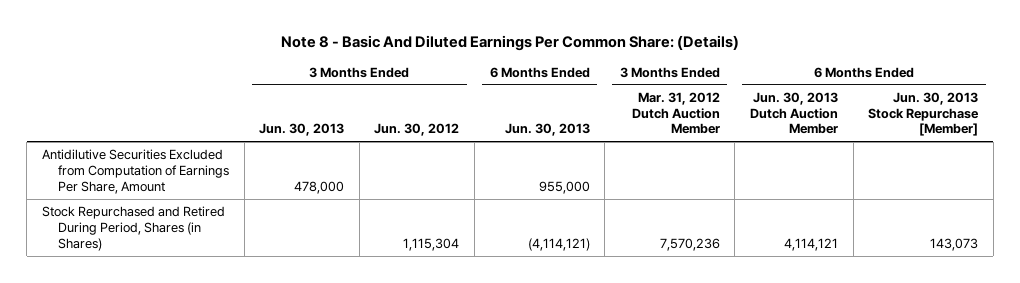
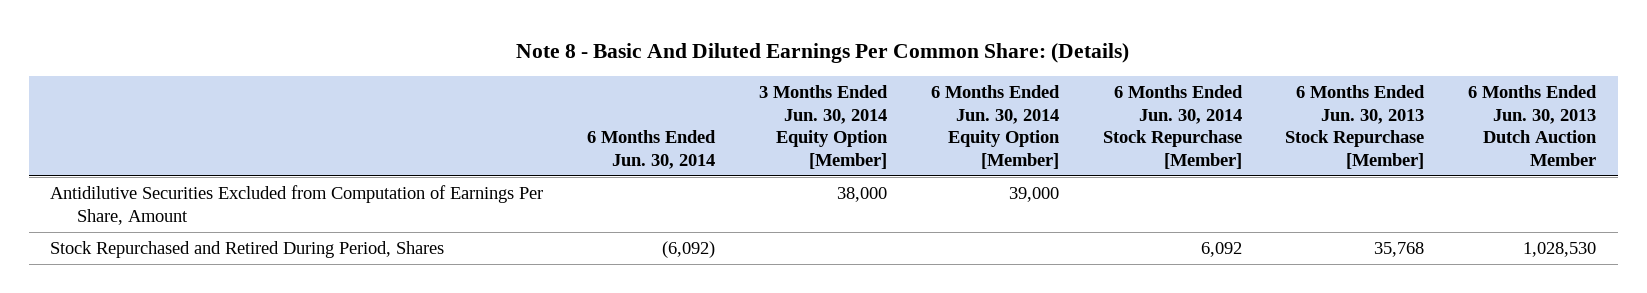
- | 3 Months Ended Jun. 30, 2013 | 3 Months Ended Jun. 30, 2012 | 6 Months Ended Jun. 30, 2013 | 3 Months Ended Mar. 31, 2012 Dutch Auction Member | 6 Months Ended Jun. 30, 2013 Dutch Auction Member | 6 Months Ended Jun. 30, 2013 Stock Repurchase [Member]
+ | 6 Months Ended Jun. 30, 2014 | 3 Months Ended Jun. 30, 2014 Equity Option [Member] | 6 Months Ended Jun. 30, 2014 Equity Option [Member] | 6 Months Ended Jun. 30, 2014 Stock Repurchase [Member] | 6 Months Ended Jun. 30, 2013 Stock Repurchase [Member] | 6 Months Ended Jun. 30, 2013 Dutch Auction Member
- Stock Repurchased and Retired During Period, Shares (in Shares) | | 1,115,304 | (4,114,121) | 7,570,236 | 4,114,121 | 143,073
+ Stock Repurchased and Retired During Period, Shares | (6,092) | | | 6,092 | 35,768 | 1,028,530

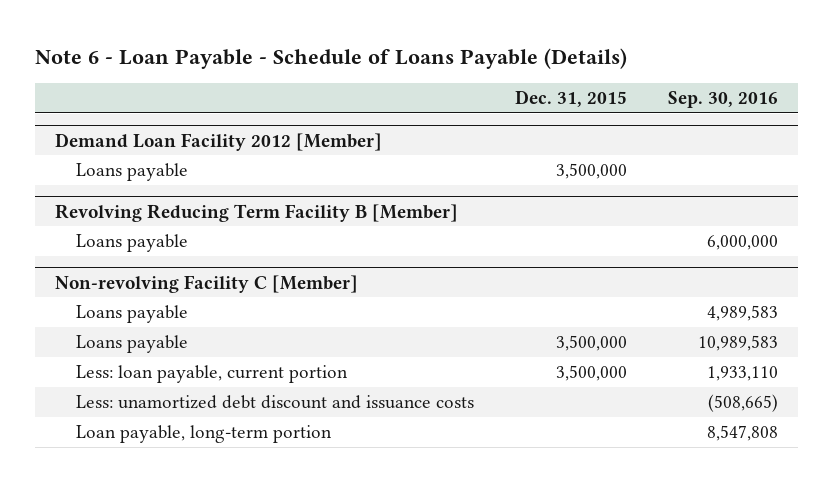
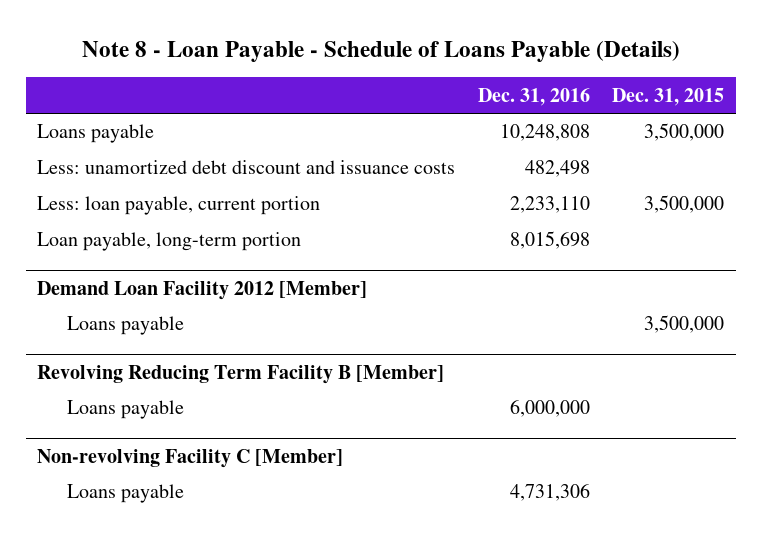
- Note 6 - Loan Payable - Schedule of Loans Payable (Details)
+ Note 8 - Loan Payable - Schedule of Loans Payable (Details)
- | Dec. 31, 2015 | Sep. 30, 2016
+ | Dec. 31, 2016 | Dec. 31, 2015
+ Loans payable | 10,248,808 | 3,500,000
+ Less: unamortized debt discount and issuance costs | 482,498 |
+ Less: loan payable, current portion | 2,233,110 | 3,500,000
+ Loan payable, long-term portion | 8,015,698 |
@ Non-revolving Facility C [Member]
- Loans payable | 3,500,000 | 10,989,583
- Less: loan payable, current portion | 3,500,000 | 1,933,110
- Less: unamortized debt discount and issuance costs | | (508,665)
- Loan payable, long-term portion | | 8,547,808

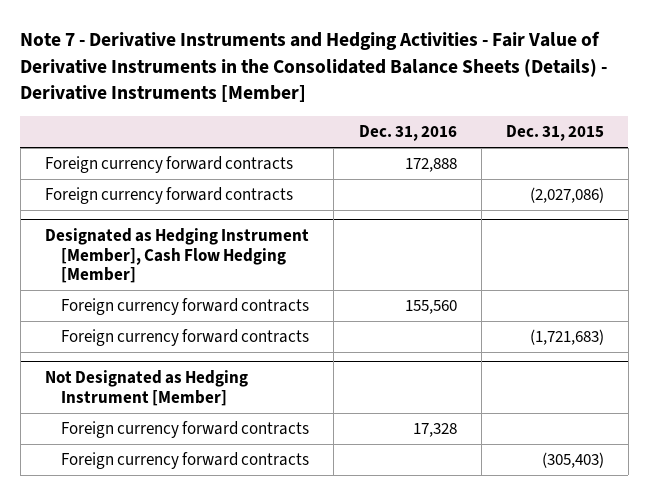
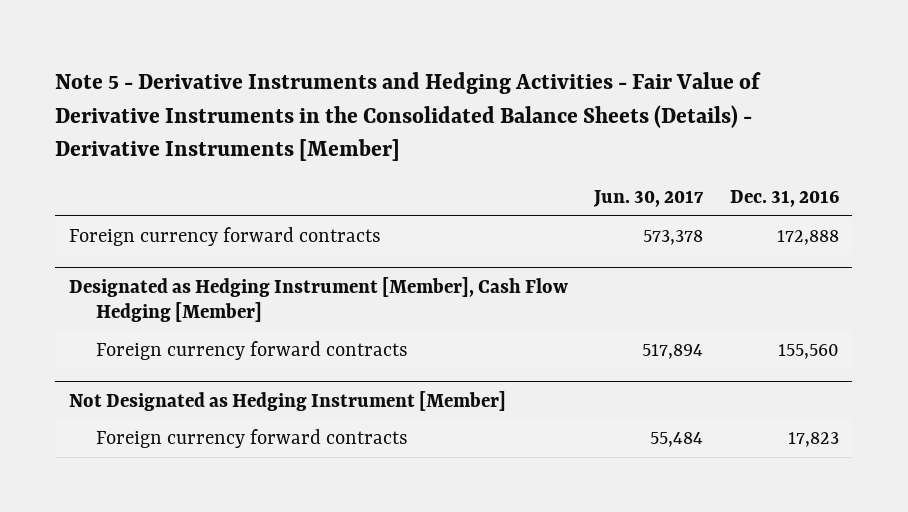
- Note 7 - Derivative Instruments and Hedging Activities - Fair Value of Derivative Instruments in the Consolidated Balance Sheets (Details) - Derivative Instruments [Member]
+ Note 5 - Derivative Instruments and Hedging Activities - Fair Value of Derivative Instruments in the Consolidated Balance Sheets (Details) - Derivative Instruments [Member]
- | Dec. 31, 2016 | Dec. 31, 2015
+ | Jun. 30, 2017 | Dec. 31, 2016
- Foreign currency forward contracts | | (2,027,086)
@ Designated as Hedging Instrument [Member], Cash Flow Hedging [Member]
- Foreign currency forward contracts | | (1,721,683)
@ Not Designated as Hedging Instrument [Member]
- Foreign currency forward contracts | 17,328 |
- Foreign currency forward contracts | | (305,403)
+ Foreign currency forward contracts | 55,484 | 17,823

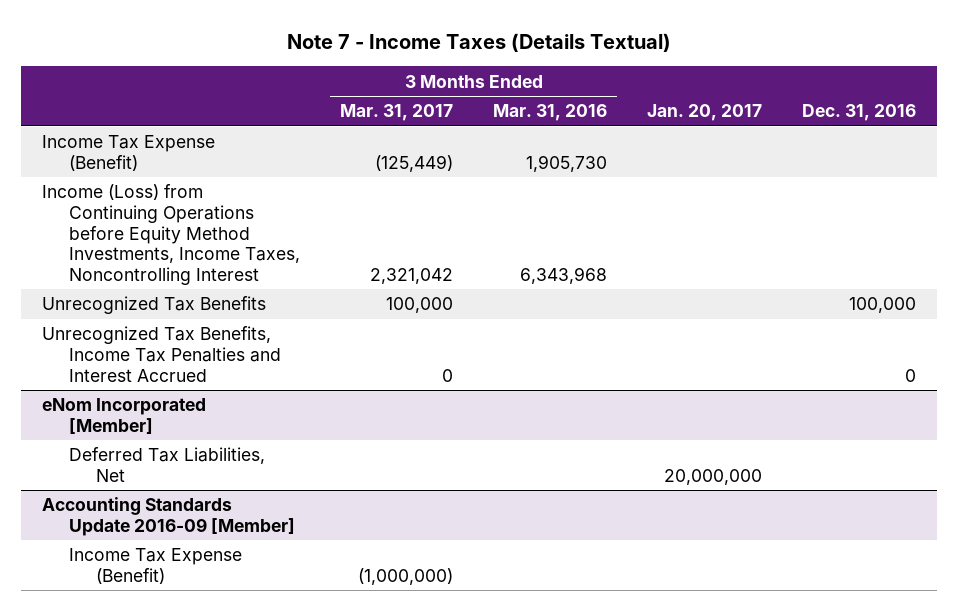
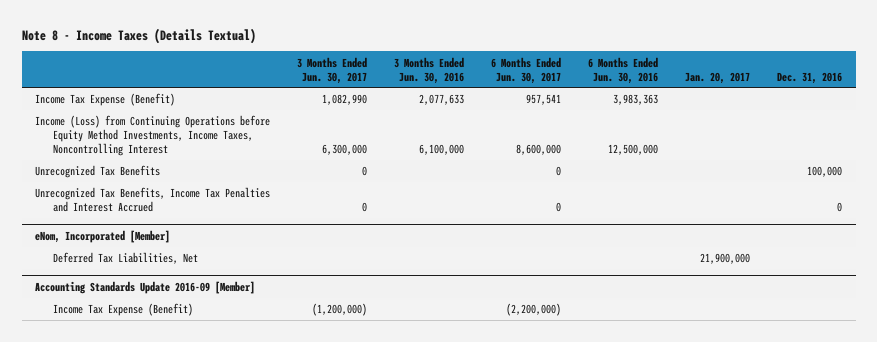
- Note 7 - Income Taxes (Details Textual)
+ Note 8 - Income Taxes (Details Textual)
- | 3 Months Ended Mar. 31, 2017 | 3 Months Ended Mar. 31, 2016 | Jan. 20, 2017 | Dec. 31, 2016
+ | 3 Months Ended Jun. 30, 2017 | 3 Months Ended Jun. 30, 2016 | 6 Months Ended Jun. 30, 2017 | 6 Months Ended Jun. 30, 2016 | Jan. 20, 2017 | Dec. 31, 2016
- eNom Incorporated [Member]
- Deferred Tax Liabilities, Net | | | 20,000,000 |
+ eNom, Incorporated [Member]
+ Deferred Tax Liabilities, Net | | | | | 21,900,000 |

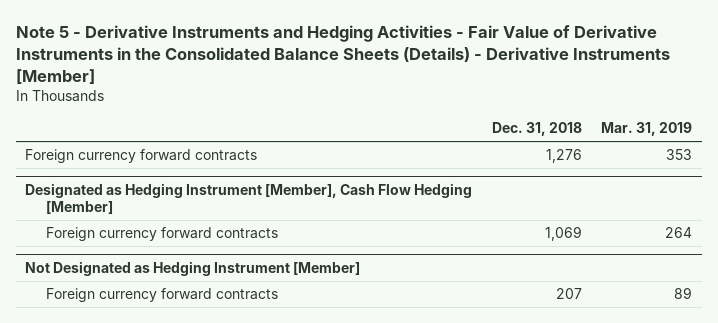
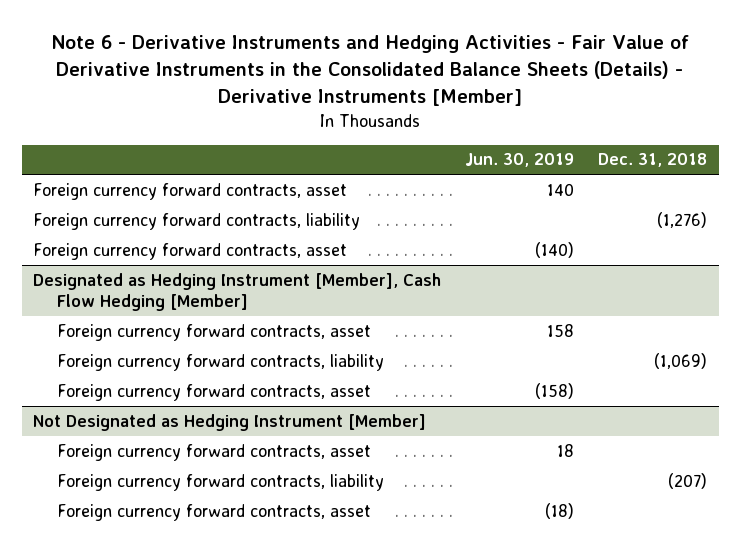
- Note 5 - Derivative Instruments and Hedging Activities - Fair Value of Derivative Instruments in the Consolidated Balance Sheets (Details) - Derivative Instruments [Member]
+ Note 6 - Derivative Instruments and Hedging Activities - Fair Value of Derivative Instruments in the Consolidated Balance Sheets (Details) - Derivative Instruments [Member]
- | Dec. 31, 2018 | Mar. 31, 2019
+ | Jun. 30, 2019 | Dec. 31, 2018
- Foreign currency forward contracts | 1,276 | 353
+ Foreign currency forward contracts, asset | 140 |
+ Foreign currency forward contracts, liability | | (1,276)
+ Foreign currency forward contracts, asset | (140) |
@ Designated as Hedging Instrument [Member], Cash Flow Hedging [Member]
- Foreign currency forward contracts | 1,069 | 264
+ Foreign currency forward contracts, asset | 158 |
+ Foreign currency forward contracts, liability | | (1,069)
+ Foreign currency forward contracts, asset | (158) |
@ Not Designated as Hedging Instrument [Member]
- Foreign currency forward contracts | 207 | 89
+ Foreign currency forward contracts, asset | 18 |
+ Foreign currency forward contracts, liability | | (207)
+ Foreign currency forward contracts, asset | (18) |

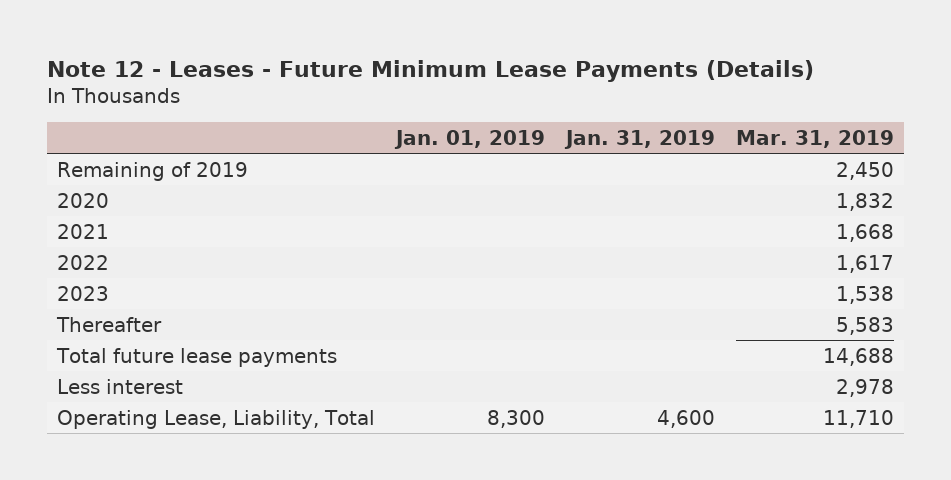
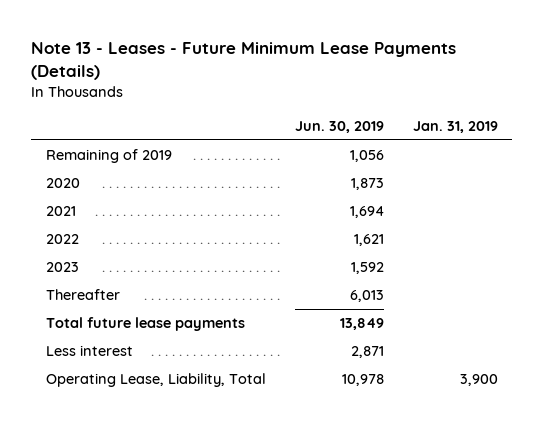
- Note 12 - Leases - Future Minimum Lease Payments (Details)
+ Note 13 - Leases - Future Minimum Lease Payments (Details)
- | Jan. 01, 2019 | Jan. 31, 2019 | Mar. 31, 2019
+ | Jun. 30, 2019 | Jan. 31, 2019
- Operating Lease, Liability, Total | 8,300 | 4,600 | 11,710
+ Operating Lease, Liability, Total | 10,978 | 3,900

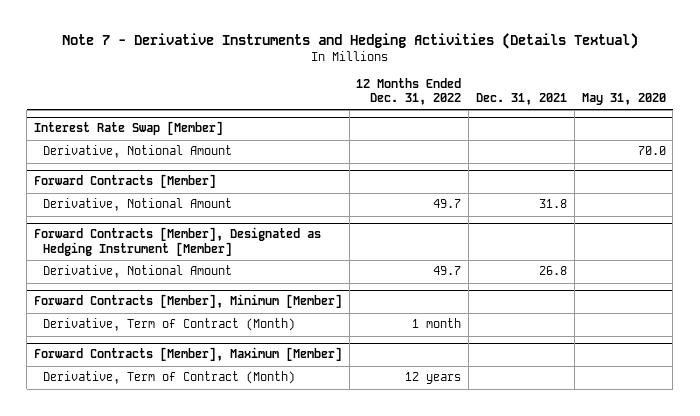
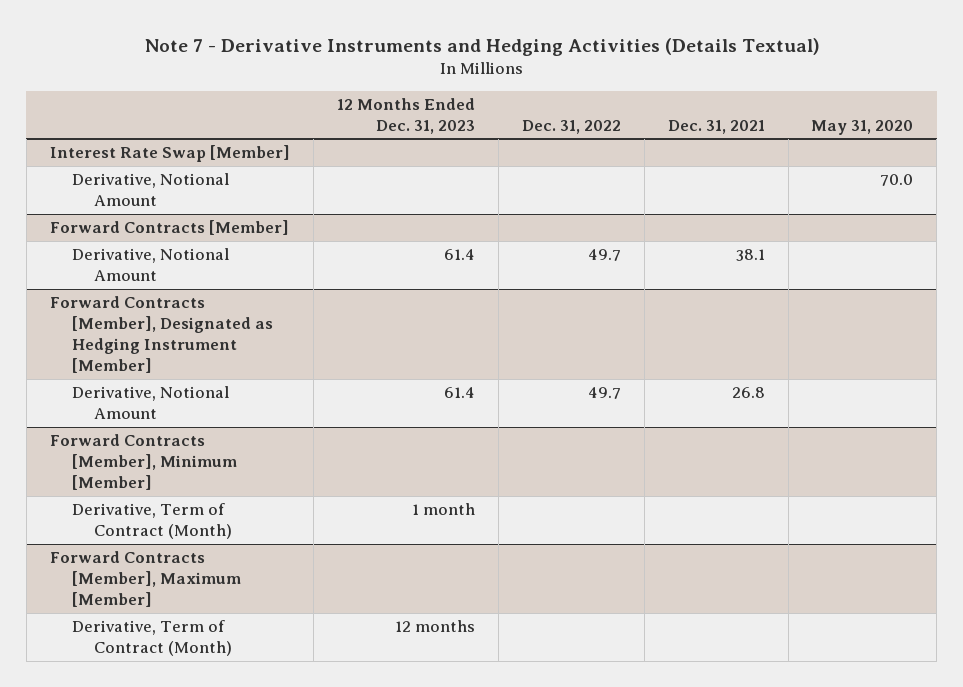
- | 12 Months Ended Dec. 31, 2022 | Dec. 31, 2021 | May 31, 2020
+ | 12 Months Ended Dec. 31, 2023 | Dec. 31, 2022 | Dec. 31, 2021 | May 31, 2020
@ Forward Contracts [Member]
- Derivative, Notional Amount | 49.7 | 31.8 |
+ Derivative, Notional Amount | 61.4 | 49.7 | 38.1 |

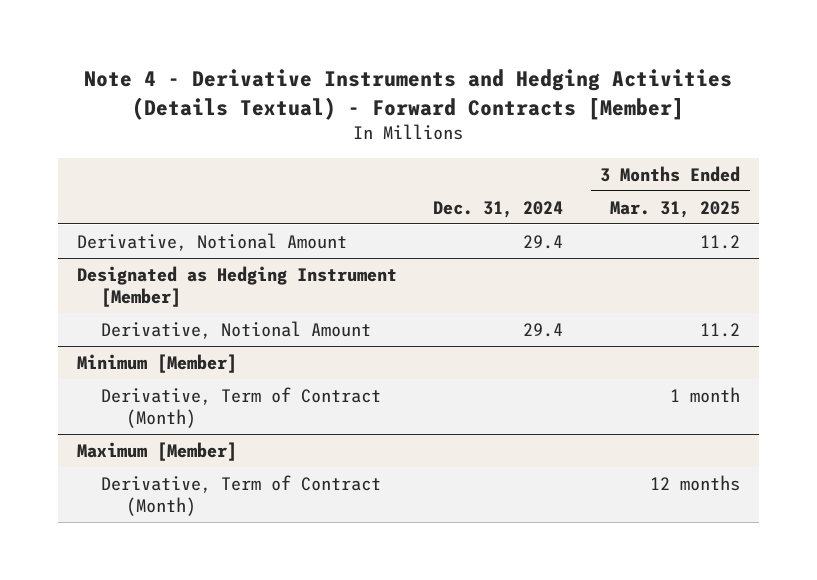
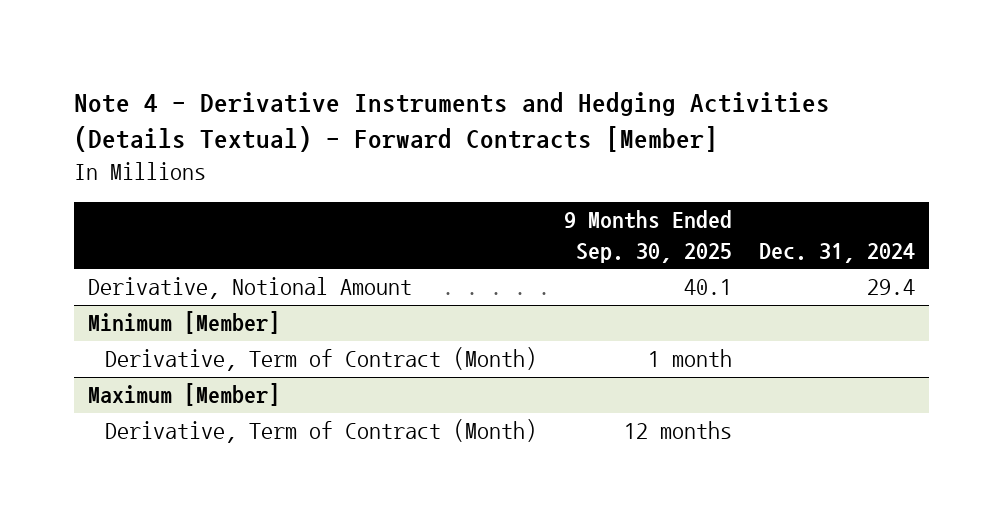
- | Dec. 31, 2024 | 3 Months Ended Mar. 31, 2025
+ | 9 Months Ended Sep. 30, 2025 | Dec. 31, 2024
- Designated as Hedging Instrument [Member]
- Derivative, Notional Amount | 29.4 | 11.2

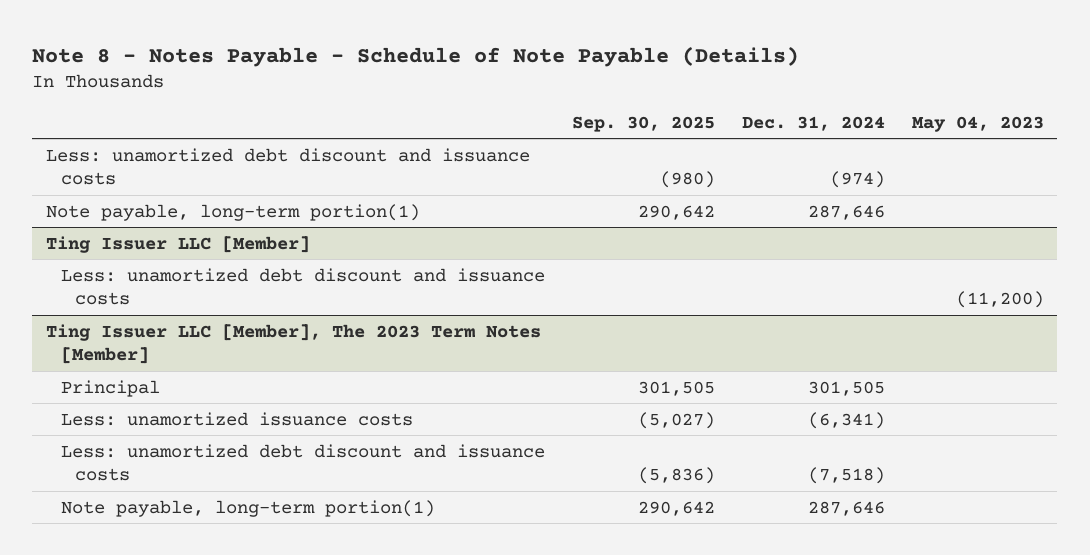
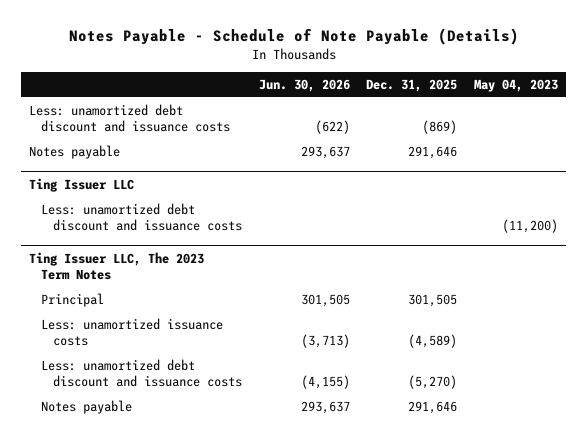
- Note 8 - Notes Payable - Schedule of Note Payable (Details)
+ Notes Payable - Schedule of Note Payable (Details)
- | Sep. 30, 2025 | Dec. 31, 2024 | May 04, 2023
+ | Jun. 30, 2026 | Dec. 31, 2025 | May 04, 2023
- Note payable, long-term portion(1) | 290,642 | 287,646 |
- Ting Issuer LLC [Member]
+ Notes payable | 293,637 | 291,646 |
+ Ting Issuer LLC
- Ting Issuer LLC [Member], The 2023 Term Notes [Member]
+ Ting Issuer LLC, The 2023 Term Notes
- Note payable, long-term portion(1) | 290,642 | 287,646 |
+ Notes payable | 293,637 | 291,646 |

